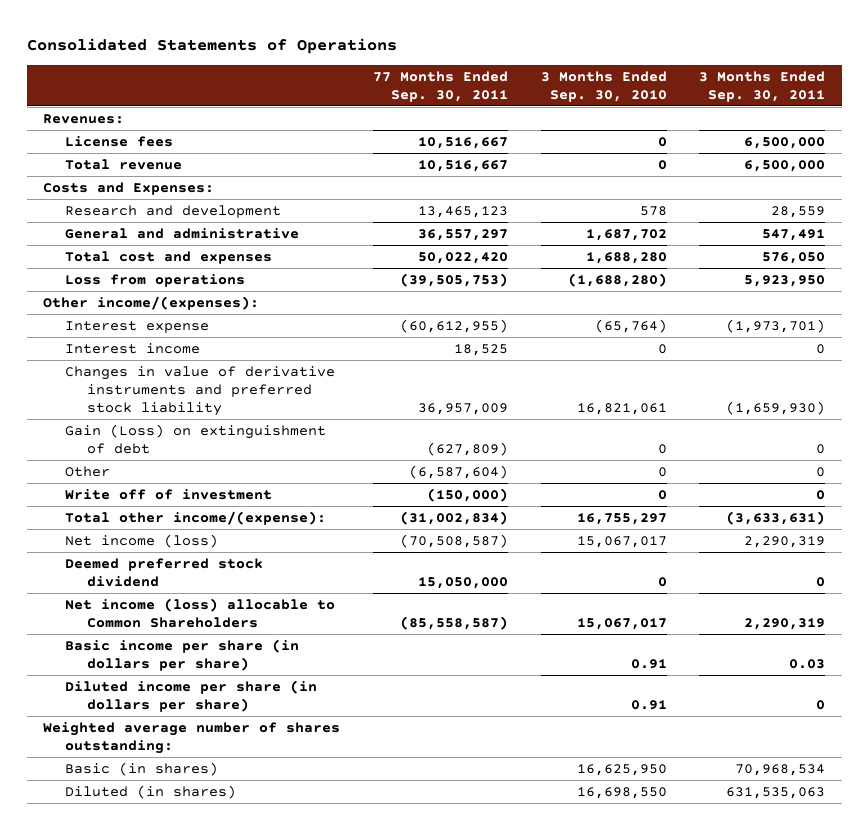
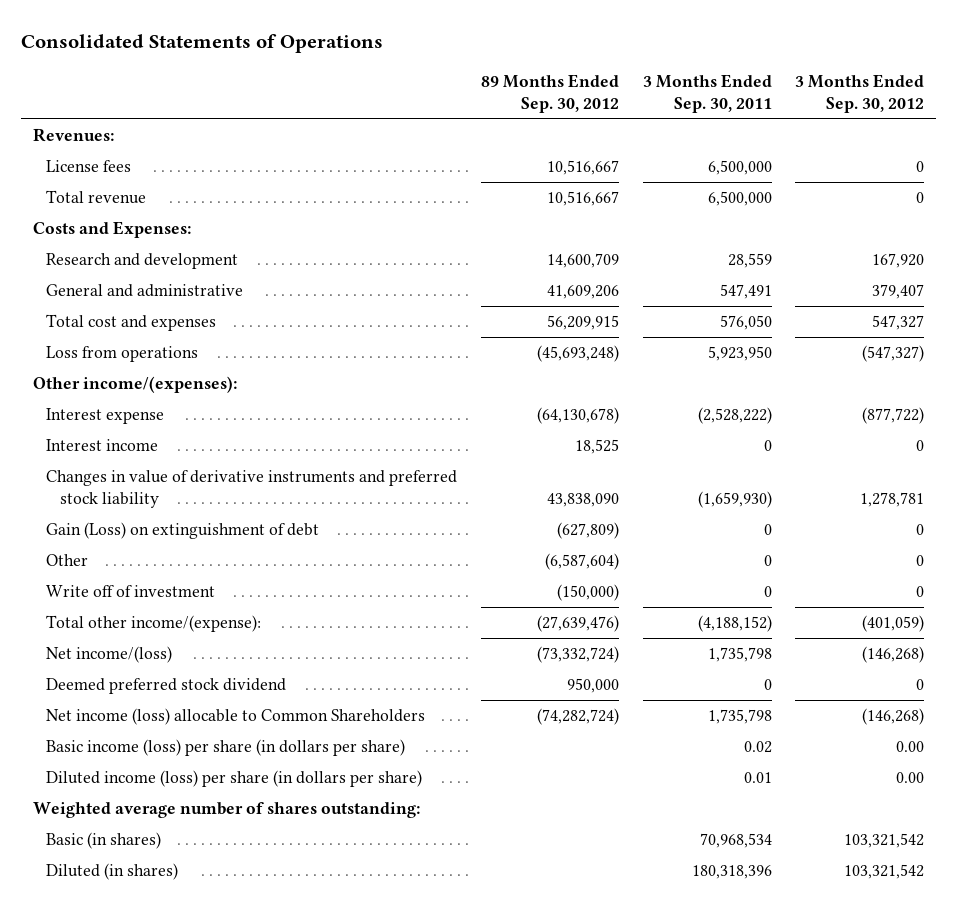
- | 77 Months Ended Sep. 30, 2011 | 3 Months Ended Sep. 30, 2010 | 3 Months Ended Sep. 30, 2011
+ | 89 Months Ended Sep. 30, 2012 | 3 Months Ended Sep. 30, 2011 | 3 Months Ended Sep. 30, 2012
- Interest expense | (60,612,955) | (65,764) | (1,973,701)
+ Interest expense | (64,130,678) | (2,528,222) | (877,722)
- Total other income/(expense): | (31,002,834) | 16,755,297 | (3,633,631)
- Net income (loss) | (70,508,587) | 15,067,017 | 2,290,319
+ Total other income/(expense): | (27,639,476) | (4,188,152) | (401,059)
+ Net income/(loss) | (73,332,724) | 1,735,798 | (146,268)
- Net income (loss) allocable to Common Shareholders | (85,558,587) | 15,067,017 | 2,290,319
- Basic income per share (in dollars per share) | | 0.91 | 0.03
- Diluted income per share (in dollars per share) | | 0.91 | 0
+ Net income (loss) allocable to Common Shareholders | (74,282,724) | 1,735,798 | (146,268)
+ Basic income (loss) per share (in dollars per share) | | 0.02 | 0.00
+ Diluted income (loss) per share (in dollars per share) | | 0.01 | 0.00
- Diluted (in shares) | | 16,698,550 | 631,535,063
+ Diluted (in shares) | | 180,318,396 | 103,321,542

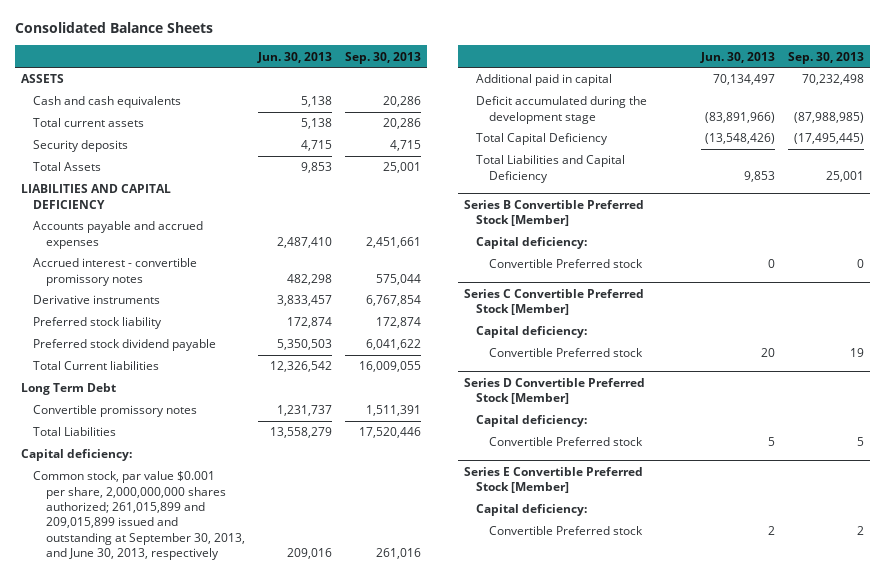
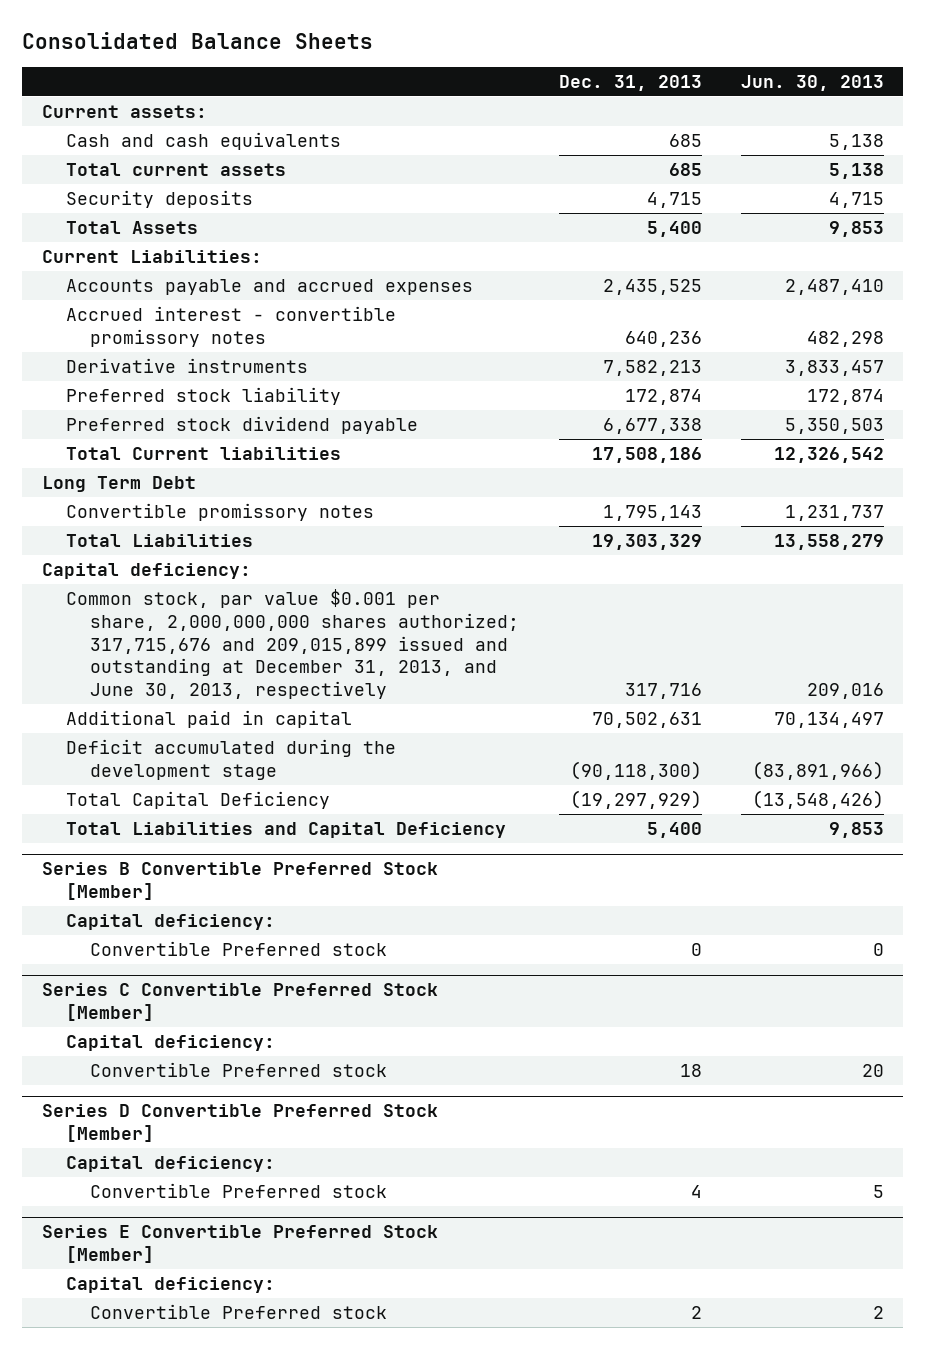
- | Jun. 30, 2013 | Sep. 30, 2013
+ | Dec. 31, 2013 | Jun. 30, 2013
- ASSETS
+ Current assets:
- LIABILITIES AND CAPITAL DEFICIENCY
+ Current Liabilities:
- Common stock, par value $0.001 per share, 2,000,000,000 shares authorized; 261,015,899 and 209,015,899 issued and outstanding at September 30, 2013, and June 30, 2013, respectively | 209,016 | 261,016
+ Common stock, par value $0.001 per share, 2,000,000,000 shares authorized; 317,715,676 and 209,015,899 issued and outstanding at December 31, 2013, and June 30, 2013, respectively | 317,716 | 209,016

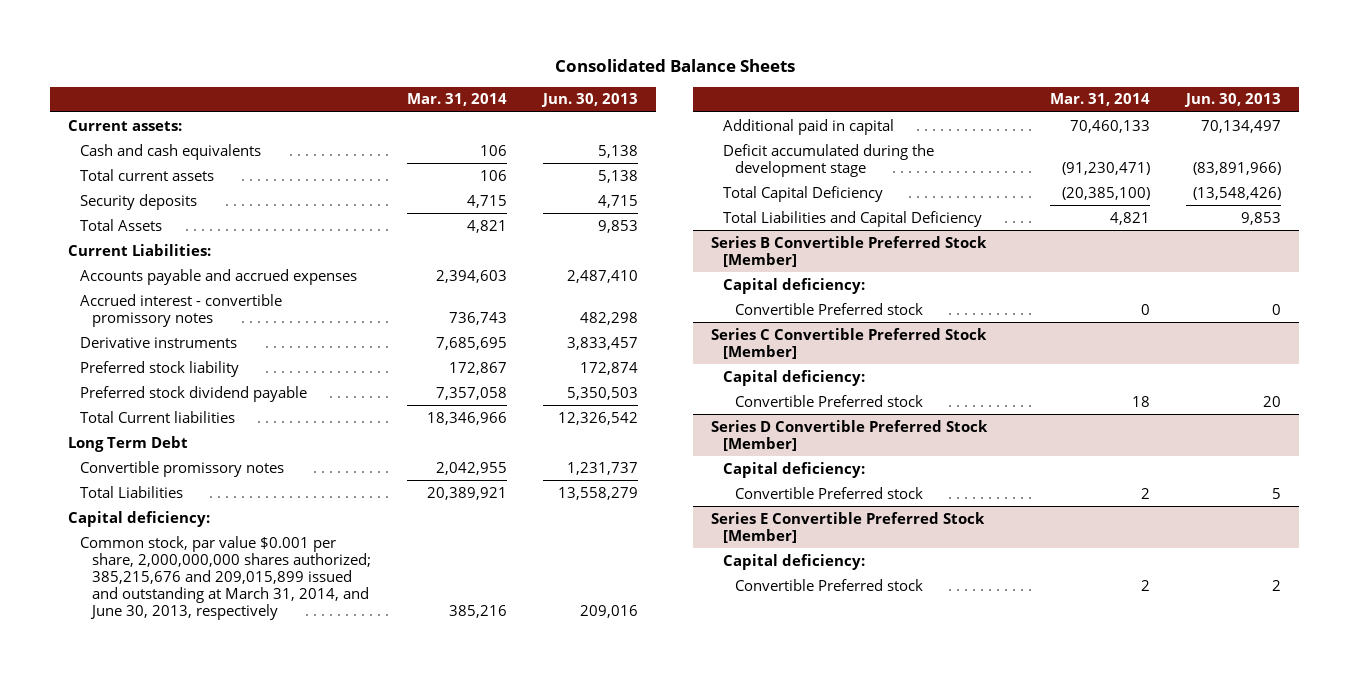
- | Dec. 31, 2013 | Jun. 30, 2013
+ | Mar. 31, 2014 | Jun. 30, 2013
- Common stock, par value $0.001 per share, 2,000,000,000 shares authorized; 317,715,676 and 209,015,899 issued and outstanding at December 31, 2013, and June 30, 2013, respectively | 317,716 | 209,016
+ Common stock, par value $0.001 per share, 2,000,000,000 shares authorized; 385,215,676 and 209,015,899 issued and outstanding at March 31, 2014, and June 30, 2013, respectively | 385,216 | 209,016

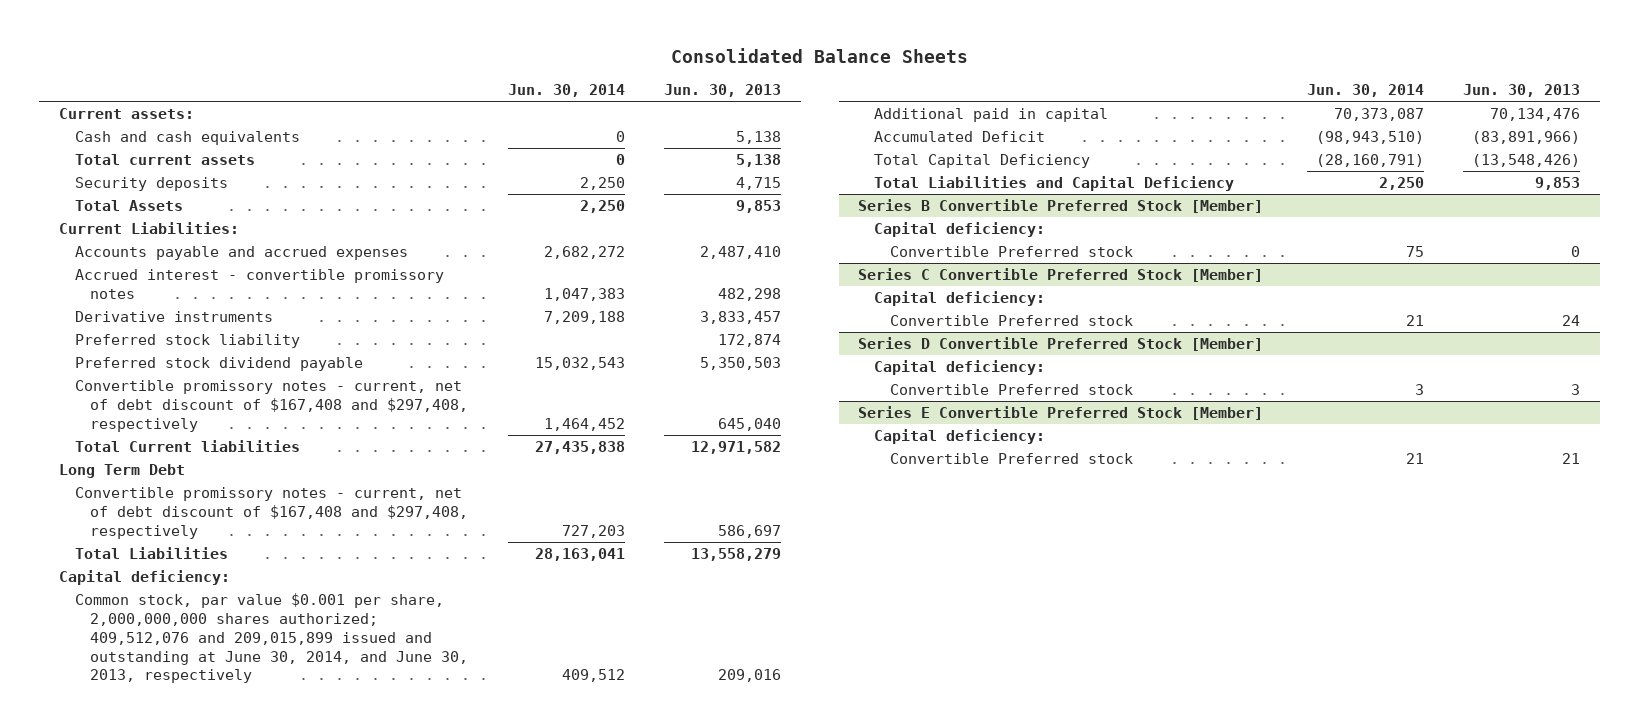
- | Mar. 31, 2014 | Jun. 30, 2013
+ | Jun. 30, 2014 | Jun. 30, 2013
- Total Current liabilities | 18,346,966 | 12,326,542
+ Convertible promissory notes - current, net of debt discount of $167,408 and $297,408, respectively | 1,464,452 | 645,040
+ Total Current liabilities | 27,435,838 | 12,971,582
- Convertible promissory notes | 2,042,955 | 1,231,737
+ Convertible promissory notes - current, net of debt discount of $167,408 and $297,408, respectively | 727,203 | 586,697
- Common stock, par value $0.001 per share, 2,000,000,000 shares authorized; 385,215,676 and 209,015,899 issued and outstanding at March 31, 2014, and June 30, 2013, respectively | 385,216 | 209,016
- Additional paid in capital | 70,460,133 | 70,134,497
- Deficit accumulated during the development stage | (91,230,471) | (83,891,966)
+ Common stock, par value $0.001 per share, 2,000,000,000 shares authorized; 409,512,076 and 209,015,899 issued and outstanding at June 30, 2014, and June 30, 2013, respectively | 409,512 | 209,016
+ Additional paid in capital | 70,373,087 | 70,134,476
+ Accumulated Deficit | (98,943,510) | (83,891,966)
@ Series C Convertible Preferred Stock [Member]
- Convertible Preferred stock | 18 | 20
+ Convertible Preferred stock | 21 | 24
@ Series D Convertible Preferred Stock [Member]
- Convertible Preferred stock | 2 | 5
+ Convertible Preferred stock | 3 | 3
@ Series E Convertible Preferred Stock [Member]
- Convertible Preferred stock | 2 | 2
+ Convertible Preferred stock | 21 | 21

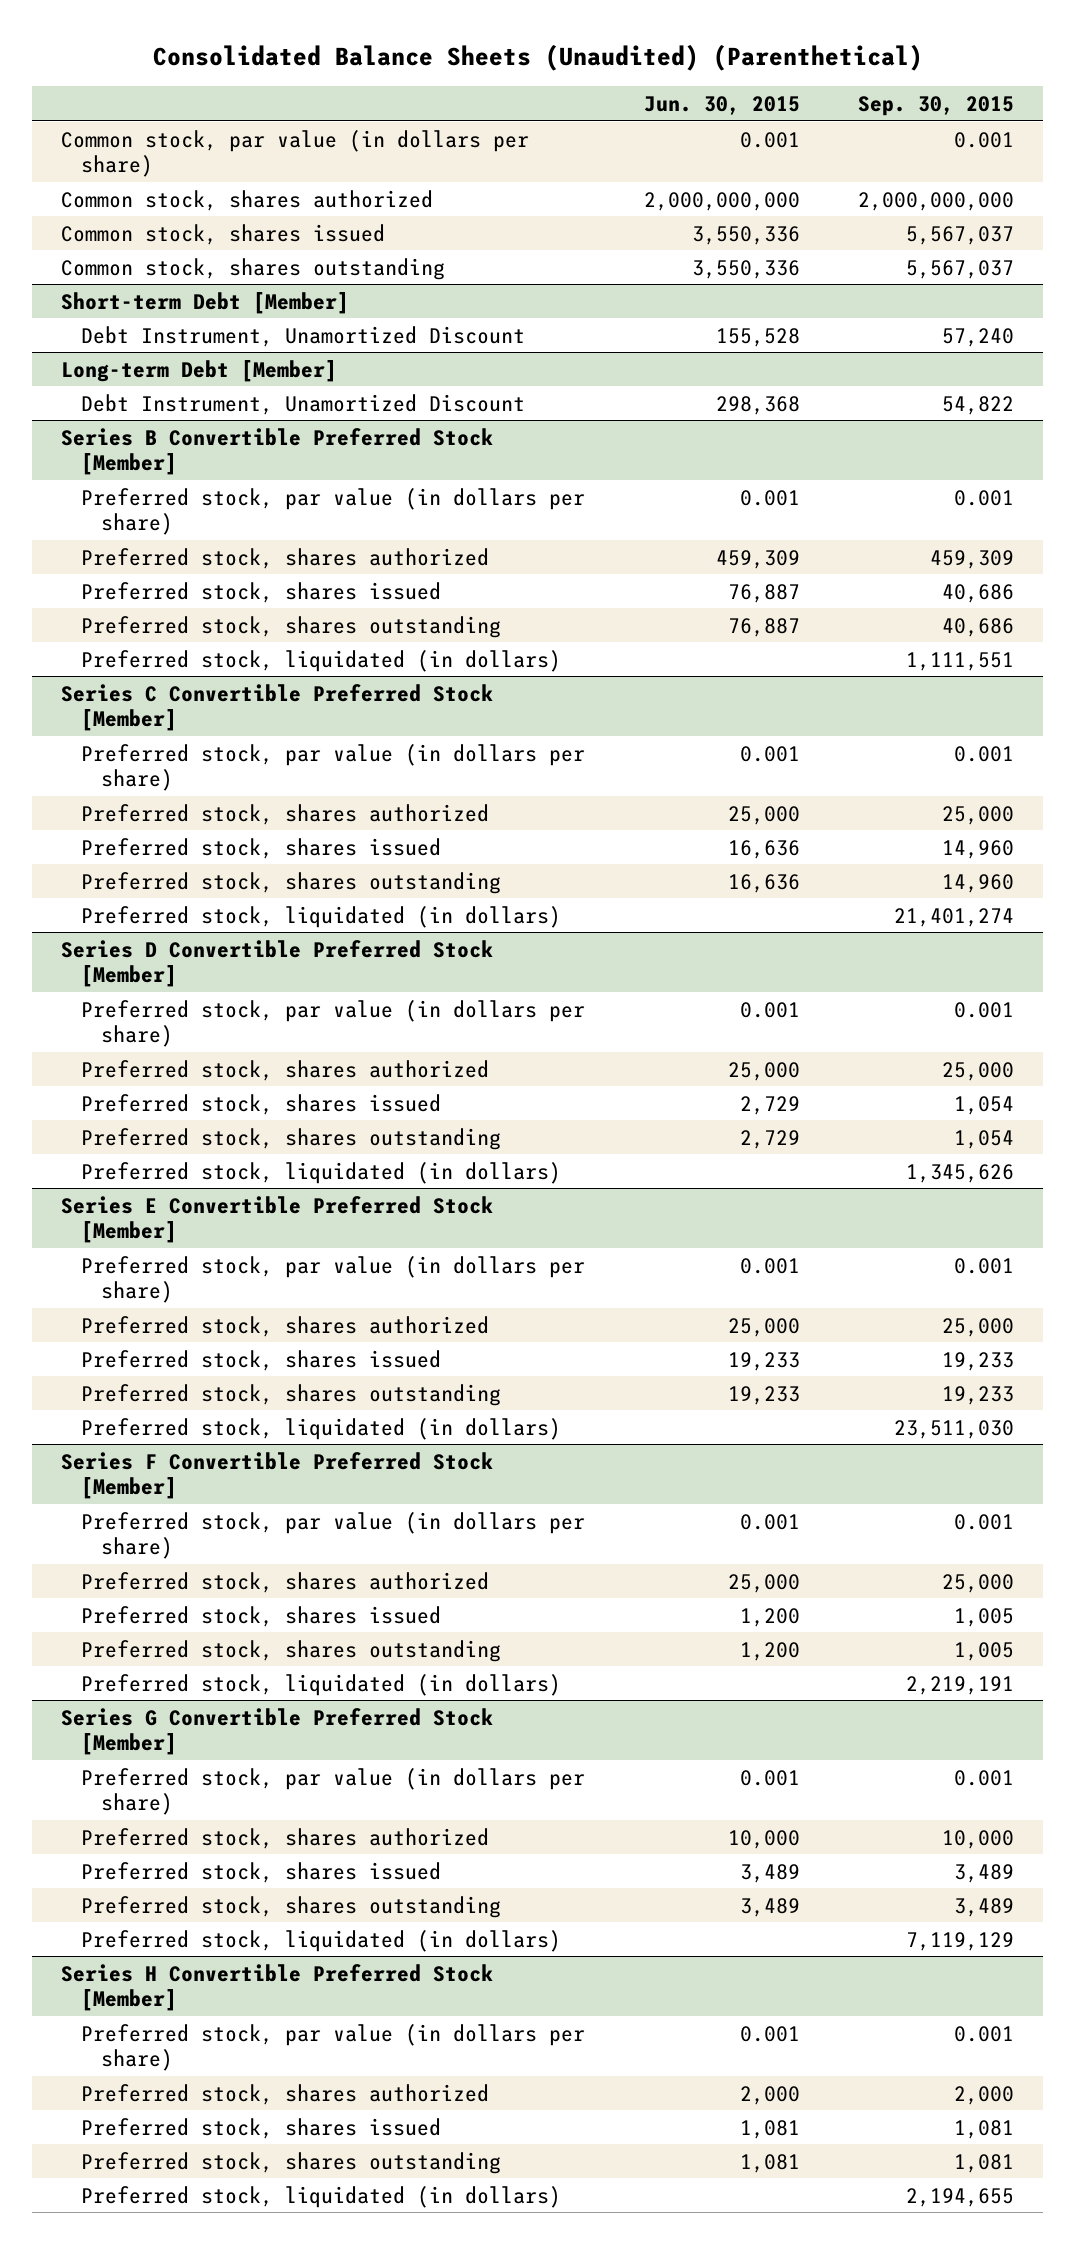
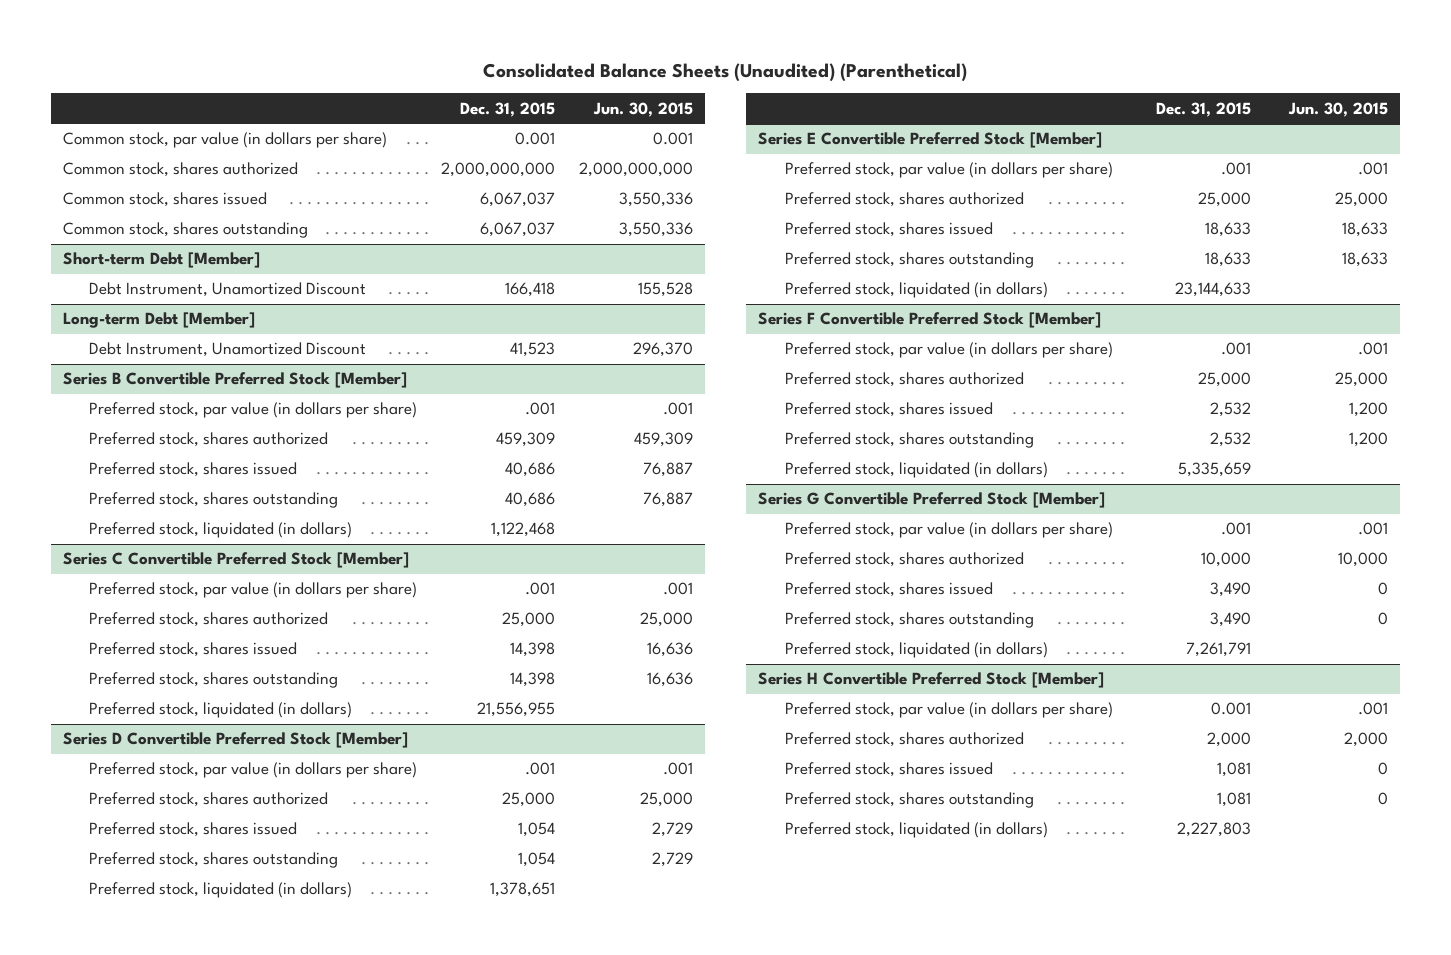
- | Jun. 30, 2015 | Sep. 30, 2015
+ | Dec. 31, 2015 | Jun. 30, 2015
@ Long-term Debt [Member]
- Debt Instrument, Unamortized Discount | 298,368 | 54,822
+ Debt Instrument, Unamortized Discount | 41,523 | 296,370
@ Series B Convertible Preferred Stock [Member]
- Preferred stock, par value (in dollars per share) | 0.001 | 0.001
+ Preferred stock, par value (in dollars per share) | .001 | .001
@ Series C Convertible Preferred Stock [Member]
- Preferred stock, par value (in dollars per share) | 0.001 | 0.001
+ Preferred stock, par value (in dollars per share) | .001 | .001
@ Series D Convertible Preferred Stock [Member]
- Preferred stock, par value (in dollars per share) | 0.001 | 0.001
+ Preferred stock, par value (in dollars per share) | .001 | .001
@ Series E Convertible Preferred Stock [Member]
- Preferred stock, par value (in dollars per share) | 0.001 | 0.001
+ Preferred stock, par value (in dollars per share) | .001 | .001
- Preferred stock, shares issued | 19,233 | 19,233
- Preferred stock, shares outstanding | 19,233 | 19,233
+ Preferred stock, shares issued | 18,633 | 18,633
+ Preferred stock, shares outstanding | 18,633 | 18,633
@ Series F Convertible Preferred Stock [Member]
- Preferred stock, par value (in dollars per share) | 0.001 | 0.001
+ Preferred stock, par value (in dollars per share) | .001 | .001
@ Series G Convertible Preferred Stock [Member]
- Preferred stock, par value (in dollars per share) | 0.001 | 0.001
+ Preferred stock, par value (in dollars per share) | .001 | .001
- Preferred stock, shares issued | 3,489 | 3,489
- Preferred stock, shares outstanding | 3,489 | 3,489
+ Preferred stock, shares issued | 3,490 | 0
+ Preferred stock, shares outstanding | 3,490 | 0
@ Series H Convertible Preferred Stock [Member]
- Preferred stock, par value (in dollars per share) | 0.001 | 0.001
+ Preferred stock, par value (in dollars per share) | 0.001 | .001
- Preferred stock, shares issued | 1,081 | 1,081
- Preferred stock, shares outstanding | 1,081 | 1,081
+ Preferred stock, shares issued | 1,081 | 0
+ Preferred stock, shares outstanding | 1,081 | 0

